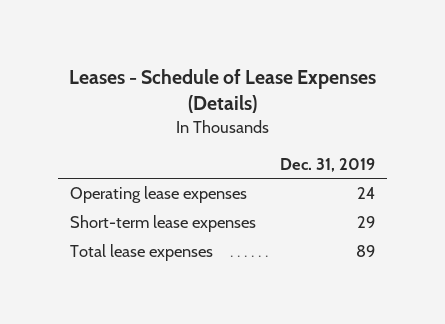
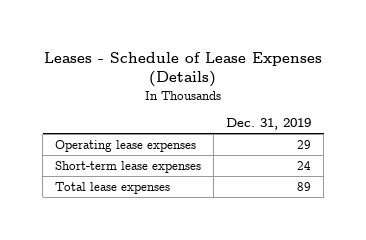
- Operating lease expenses | 24
- Short-term lease expenses | 29
+ Operating lease expenses | 29
+ Short-term lease expenses | 24

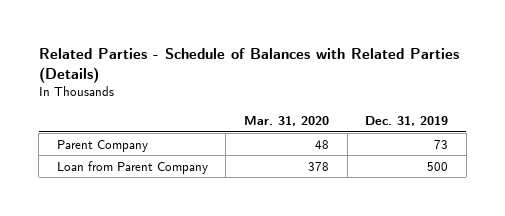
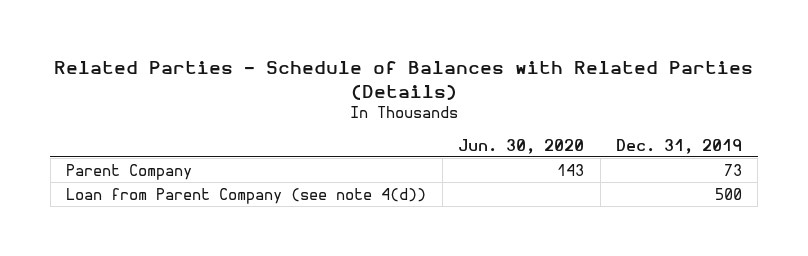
- | Mar. 31, 2020 | Dec. 31, 2019
+ | Jun. 30, 2020 | Dec. 31, 2019
- Loan from Parent Company | 378 | 500
+ Loan from Parent Company (see note 4(d)) | | 500

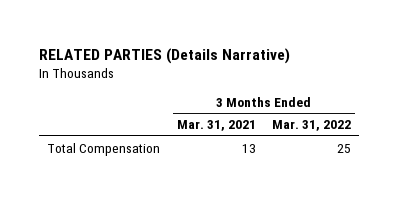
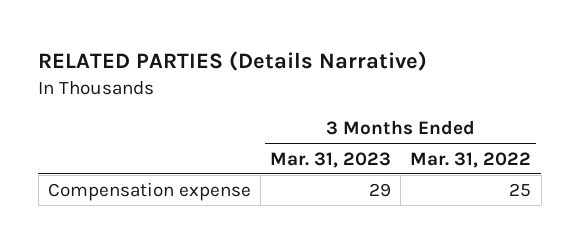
- | 3 Months Ended Mar. 31, 2021 | 3 Months Ended Mar. 31, 2022
+ | 3 Months Ended Mar. 31, 2023 | 3 Months Ended Mar. 31, 2022
- Total Compensation | 13 | 25
+ Compensation expense | 29 | 25

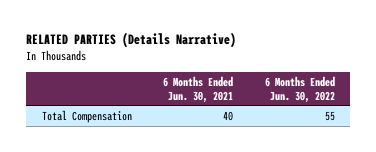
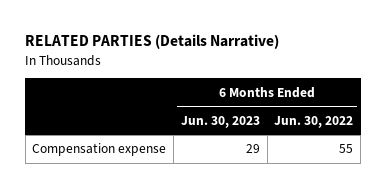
- | 6 Months Ended Jun. 30, 2021 | 6 Months Ended Jun. 30, 2022
+ | 6 Months Ended Jun. 30, 2023 | 6 Months Ended Jun. 30, 2022
- Total Compensation | 40 | 55
+ Compensation expense | 29 | 55

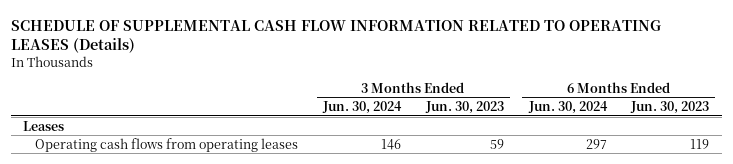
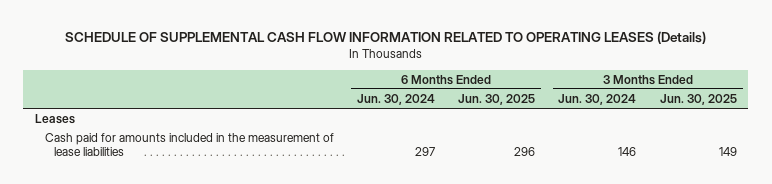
- | 3 Months Ended Jun. 30, 2024 | 3 Months Ended Jun. 30, 2023 | 6 Months Ended Jun. 30, 2024 | 6 Months Ended Jun. 30, 2023
+ | 6 Months Ended Jun. 30, 2024 | 6 Months Ended Jun. 30, 2025 | 3 Months Ended Jun. 30, 2024 | 3 Months Ended Jun. 30, 2025
- Operating cash flows from operating leases | 146 | 59 | 297 | 119
+ Cash paid for amounts included in the measurement of lease liabilities | 297 | 296 | 146 | 149

